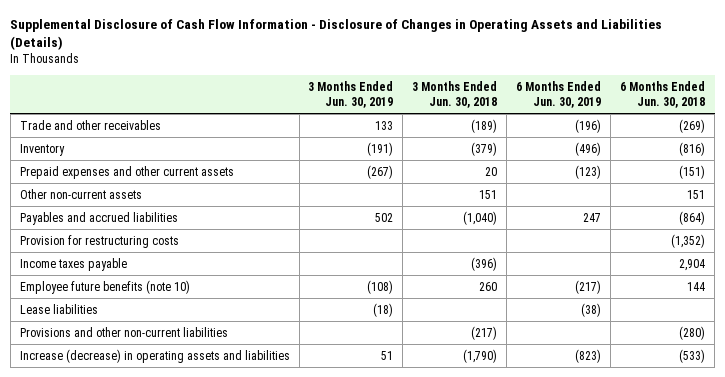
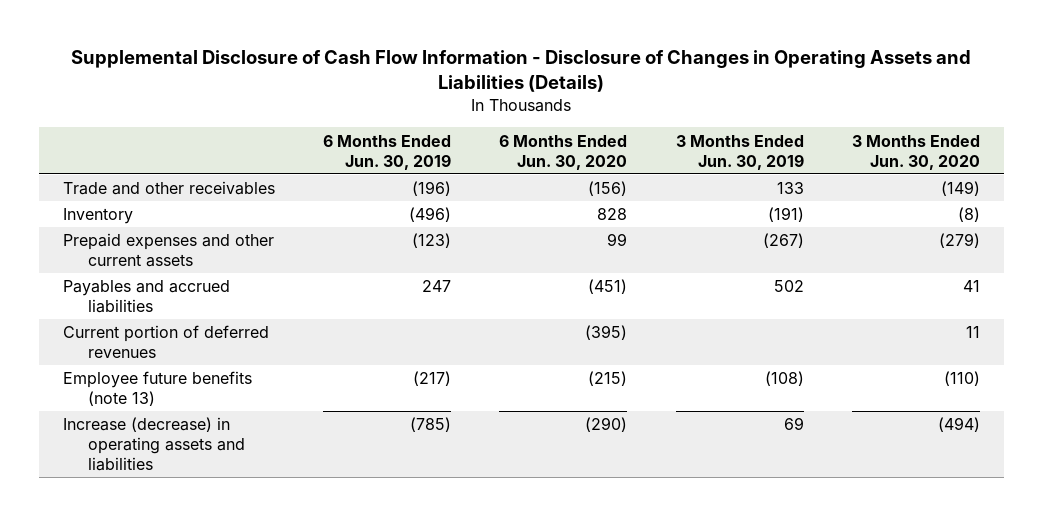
- | 3 Months Ended Jun. 30, 2019 | 3 Months Ended Jun. 30, 2018 | 6 Months Ended Jun. 30, 2019 | 6 Months Ended Jun. 30, 2018
+ | 6 Months Ended Jun. 30, 2019 | 6 Months Ended Jun. 30, 2020 | 3 Months Ended Jun. 30, 2019 | 3 Months Ended Jun. 30, 2020
- Other non-current assets | | 151 | | 151
- Provision for restructuring costs | | | | (1,352)
- Income taxes payable | | (396) | | 2,904
- Employee future benefits (note 10) | (108) | 260 | (217) | 144
- Lease liabilities | (18) | | (38) |
- Provisions and other non-current liabilities | | (217) | | (280)
- Increase (decrease) in operating assets and liabilities | 51 | (1,790) | (823) | (533)
+ Current portion of deferred revenues | | (395) | | 11
+ Employee future benefits (note 13) | (217) | (215) | (108) | (110)
+ Increase (decrease) in operating assets and liabilities | (785) | (290) | 69 | (494)

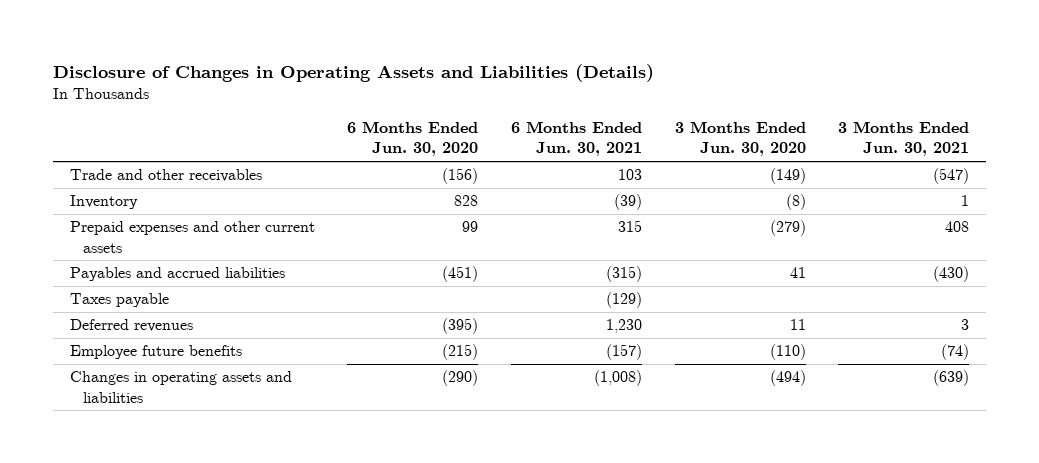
- Supplemental Disclosure of Cash Flow Information - Disclosure of Changes in Operating Assets and Liabilities (Details)
+ Disclosure of Changes in Operating Assets and Liabilities (Details)
- | 6 Months Ended Jun. 30, 2019 | 6 Months Ended Jun. 30, 2020 | 3 Months Ended Jun. 30, 2019 | 3 Months Ended Jun. 30, 2020
+ | 6 Months Ended Jun. 30, 2020 | 6 Months Ended Jun. 30, 2021 | 3 Months Ended Jun. 30, 2020 | 3 Months Ended Jun. 30, 2021
- Current portion of deferred revenues | | (395) | | 11
- Employee future benefits (note 13) | (217) | (215) | (108) | (110)
- Increase (decrease) in operating assets and liabilities | (785) | (290) | 69 | (494)
+ Taxes payable | | (129) | |
+ Deferred revenues | (395) | 1,230 | 11 | 3
+ Employee future benefits | (215) | (157) | (110) | (74)
+ Changes in operating assets and liabilities | (290) | (1,008) | (494) | (639)

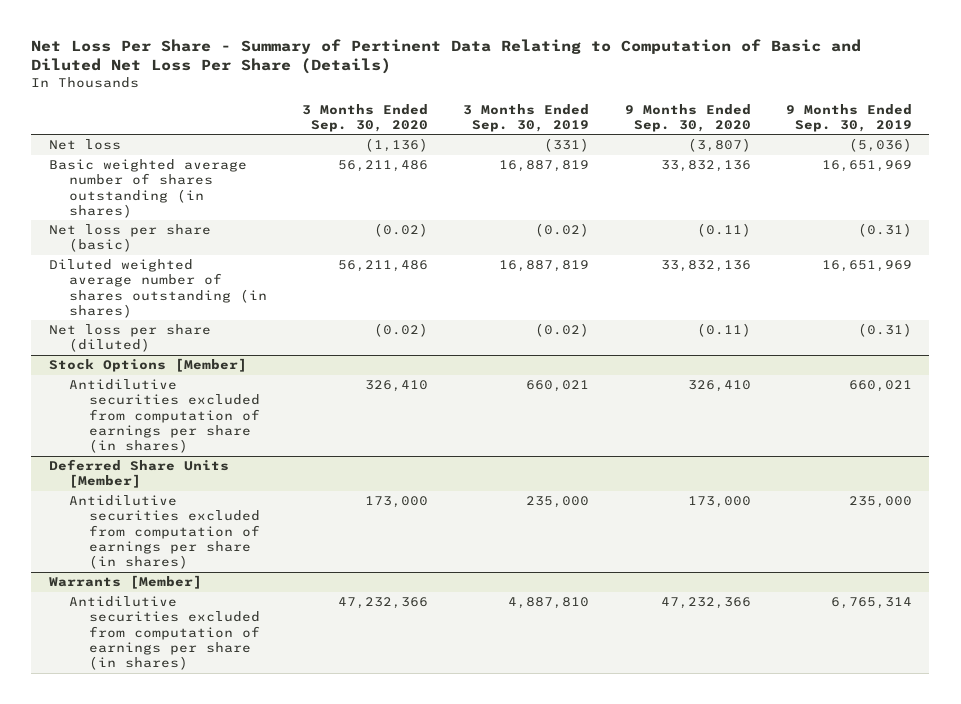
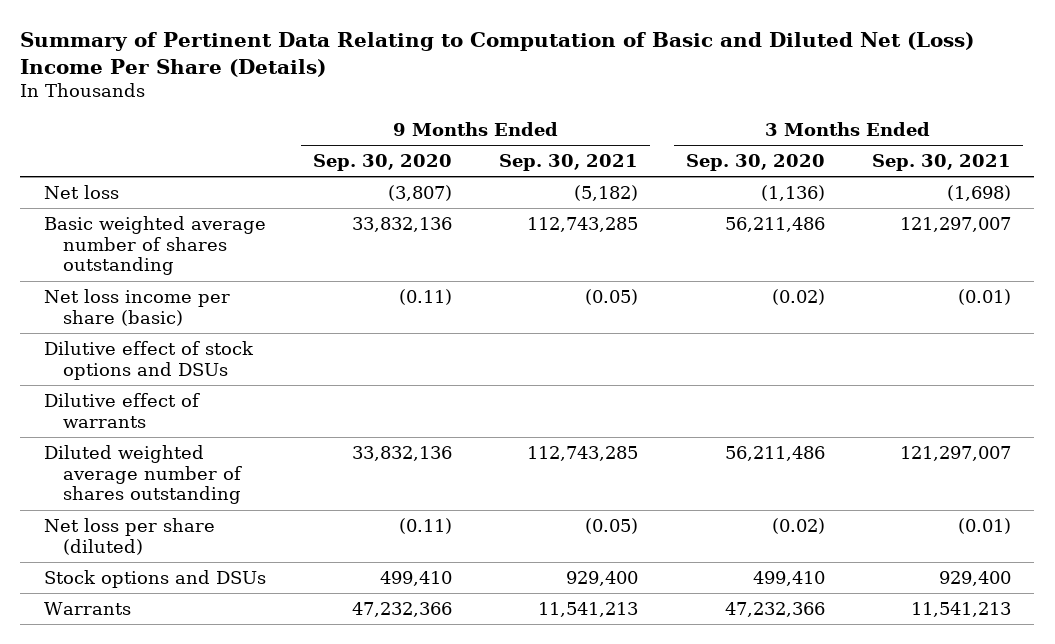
- Net Loss Per Share - Summary of Pertinent Data Relating to Computation of Basic and Diluted Net Loss Per Share (Details)
+ Summary of Pertinent Data Relating to Computation of Basic and Diluted Net (Loss) Income Per Share (Details)
- | 3 Months Ended Sep. 30, 2020 | 3 Months Ended Sep. 30, 2019 | 9 Months Ended Sep. 30, 2020 | 9 Months Ended Sep. 30, 2019
+ | 9 Months Ended Sep. 30, 2020 | 9 Months Ended Sep. 30, 2021 | 3 Months Ended Sep. 30, 2020 | 3 Months Ended Sep. 30, 2021
- Basic weighted average number of shares outstanding (in shares) | 56,211,486 | 16,887,819 | 33,832,136 | 16,651,969
- Net loss per share (basic) | (0.02) | (0.02) | (0.11) | (0.31)
- Diluted weighted average number of shares outstanding (in shares) | 56,211,486 | 16,887,819 | 33,832,136 | 16,651,969
+ Basic weighted average number of shares outstanding | 33,832,136 | 112,743,285 | 56,211,486 | 121,297,007
+ Net loss income per share (basic) | (0.11) | (0.05) | (0.02) | (0.01)
+ Dilutive effect of stock options and DSUs
+ Dilutive effect of warrants
+ Diluted weighted average number of shares outstanding | 33,832,136 | 112,743,285 | 56,211,486 | 121,297,007
- Stock Options [Member]
- Antidilutive securities excluded from computation of earnings per share (in shares) | 326,410 | 660,021 | 326,410 | 660,021
- Deferred Share Units [Member]
- Antidilutive securities excluded from computation of earnings per share (in shares) | 173,000 | 235,000 | 173,000 | 235,000
- Warrants [Member]
- Antidilutive securities excluded from computation of earnings per share (in shares) | 47,232,366 | 4,887,810 | 47,232,366 | 6,765,314
+ Stock options and DSUs | 499,410 | 929,400 | 499,410 | 929,400
+ Warrants | 47,232,366 | 11,541,213 | 47,232,366 | 11,541,213

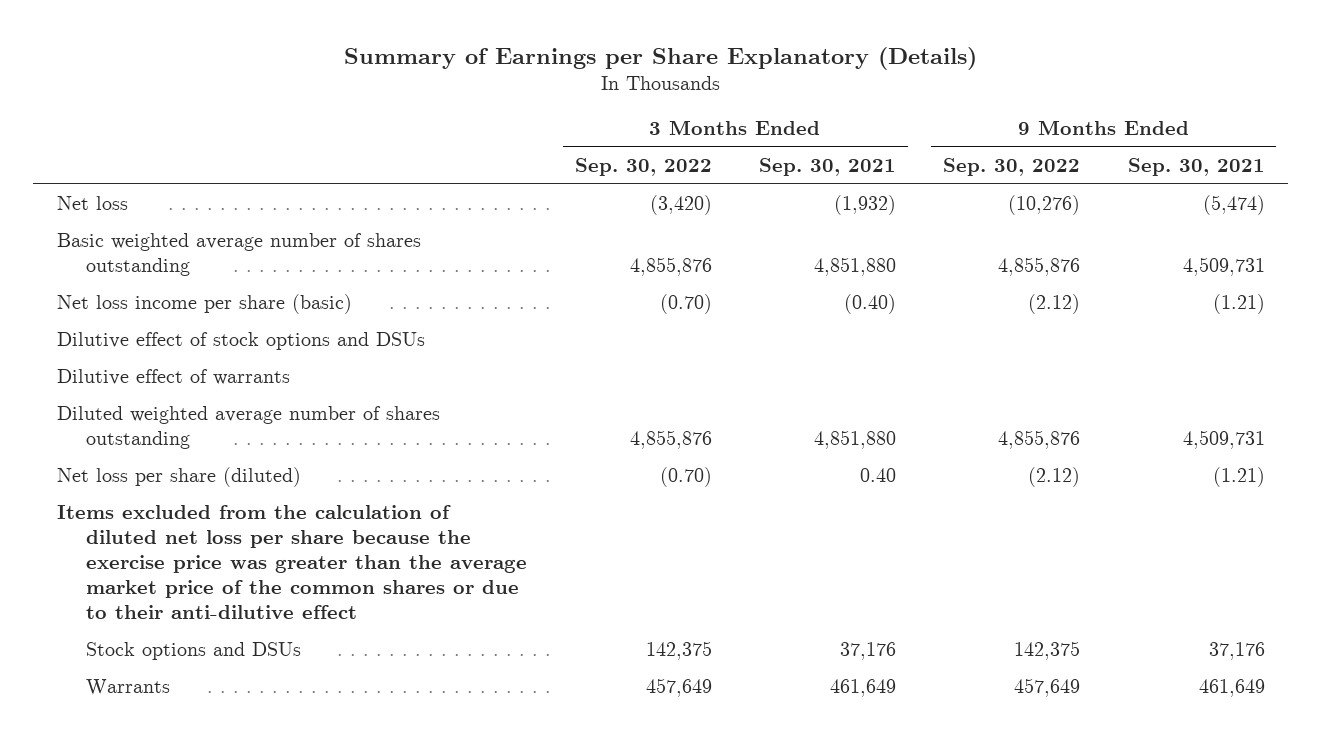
- Summary of Pertinent Data Relating to Computation of Basic and Diluted Net (Loss) Income Per Share (Details)
+ Summary of Earnings per Share Explanatory (Details)
- | 9 Months Ended Sep. 30, 2020 | 9 Months Ended Sep. 30, 2021 | 3 Months Ended Sep. 30, 2020 | 3 Months Ended Sep. 30, 2021
+ | 3 Months Ended Sep. 30, 2022 | 3 Months Ended Sep. 30, 2021 | 9 Months Ended Sep. 30, 2022 | 9 Months Ended Sep. 30, 2021
- Net loss | (3,807) | (5,182) | (1,136) | (1,698)
- Basic weighted average number of shares outstanding | 33,832,136 | 112,743,285 | 56,211,486 | 121,297,007
- Net loss income per share (basic) | (0.11) | (0.05) | (0.02) | (0.01)
+ Net loss | (3,420) | (1,932) | (10,276) | (5,474)
+ Basic weighted average number of shares outstanding | 4,855,876 | 4,851,880 | 4,855,876 | 4,509,731
+ Net loss income per share (basic) | (0.70) | (0.40) | (2.12) | (1.21)
- Diluted weighted average number of shares outstanding | 33,832,136 | 112,743,285 | 56,211,486 | 121,297,007
- Net loss per share (diluted) | (0.11) | (0.05) | (0.02) | (0.01)
- Stock options and DSUs | 499,410 | 929,400 | 499,410 | 929,400
- Warrants | 47,232,366 | 11,541,213 | 47,232,366 | 11,541,213
+ Diluted weighted average number of shares outstanding | 4,855,876 | 4,851,880 | 4,855,876 | 4,509,731
+ Net loss per share (diluted) | (0.70) | 0.40 | (2.12) | (1.21)
+ Items excluded from the calculation of diluted net loss per share because the exercise price was greater than the average market price of the common shares or due to their anti-dilutive effect
+ Stock options and DSUs | 142,375 | 37,176 | 142,375 | 37,176
+ Warrants | 457,649 | 461,649 | 457,649 | 461,649

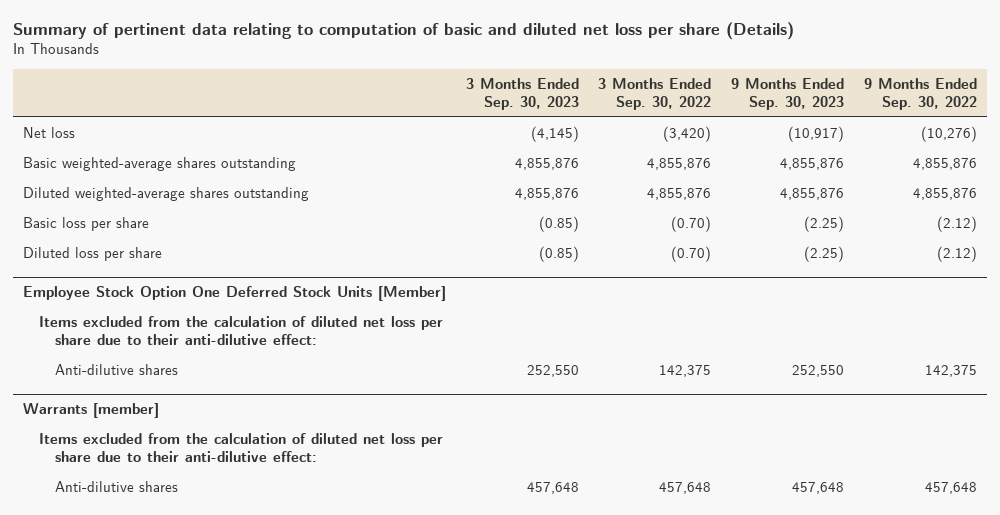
- Summary of Earnings per Share Explanatory (Details)
+ Summary of pertinent data relating to computation of basic and diluted net loss per share (Details)
- | 3 Months Ended Sep. 30, 2022 | 3 Months Ended Sep. 30, 2021 | 9 Months Ended Sep. 30, 2022 | 9 Months Ended Sep. 30, 2021
+ | 3 Months Ended Sep. 30, 2023 | 3 Months Ended Sep. 30, 2022 | 9 Months Ended Sep. 30, 2023 | 9 Months Ended Sep. 30, 2022
- Basic weighted average number of shares outstanding | 4,855,876 | 4,851,880 | 4,855,876 | 4,509,731
- Net loss income per share (basic) | (0.70) | (0.40) | (2.12) | (1.21)
- Dilutive effect of stock options and DSUs
- Dilutive effect of warrants
- Diluted weighted average number of shares outstanding | 4,855,876 | 4,851,880 | 4,855,876 | 4,509,731
- Net loss per share (diluted) | (0.70) | 0.40 | (2.12) | (1.21)
- Items excluded from the calculation of diluted net loss per share because the exercise price was greater than the average market price of the common shares or due to their anti-dilutive effect
- Stock options and DSUs | 142,375 | 37,176 | 142,375 | 37,176
- Warrants | 457,649 | 461,649 | 457,649 | 461,649
+ Basic weighted-average shares outstanding | 4,855,876 | 4,855,876 | 4,855,876 | 4,855,876
+ Diluted weighted-average shares outstanding | 4,855,876 | 4,855,876 | 4,855,876 | 4,855,876
+ Basic loss per share | (0.85) | (0.70) | (2.25) | (2.12)
+ Diluted loss per share | (0.85) | (0.70) | (2.25) | (2.12)
+ Employee Stock Option One Deferred Stock Units [Member]
+ Items excluded from the calculation of diluted net loss per share due to their anti-dilutive effect:
+ Anti-dilutive shares | 252,550 | 142,375 | 252,550 | 142,375
+ Warrants [member]
+ Items excluded from the calculation of diluted net loss per share due to their anti-dilutive effect:
+ Anti-dilutive shares | 457,648 | 457,648 | 457,648 | 457,648

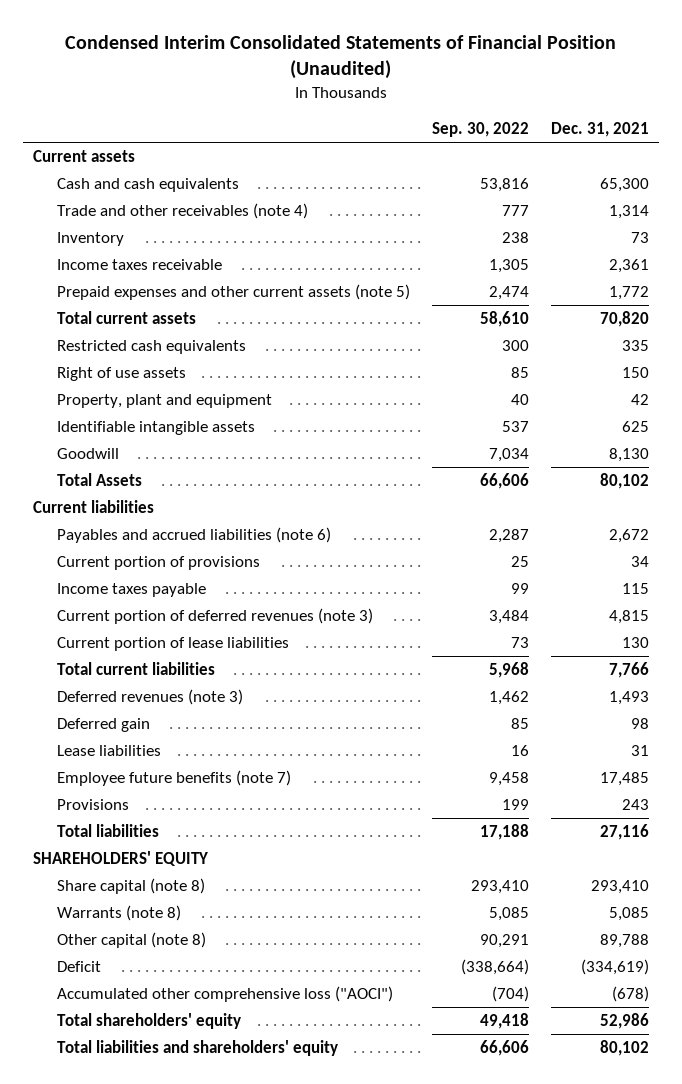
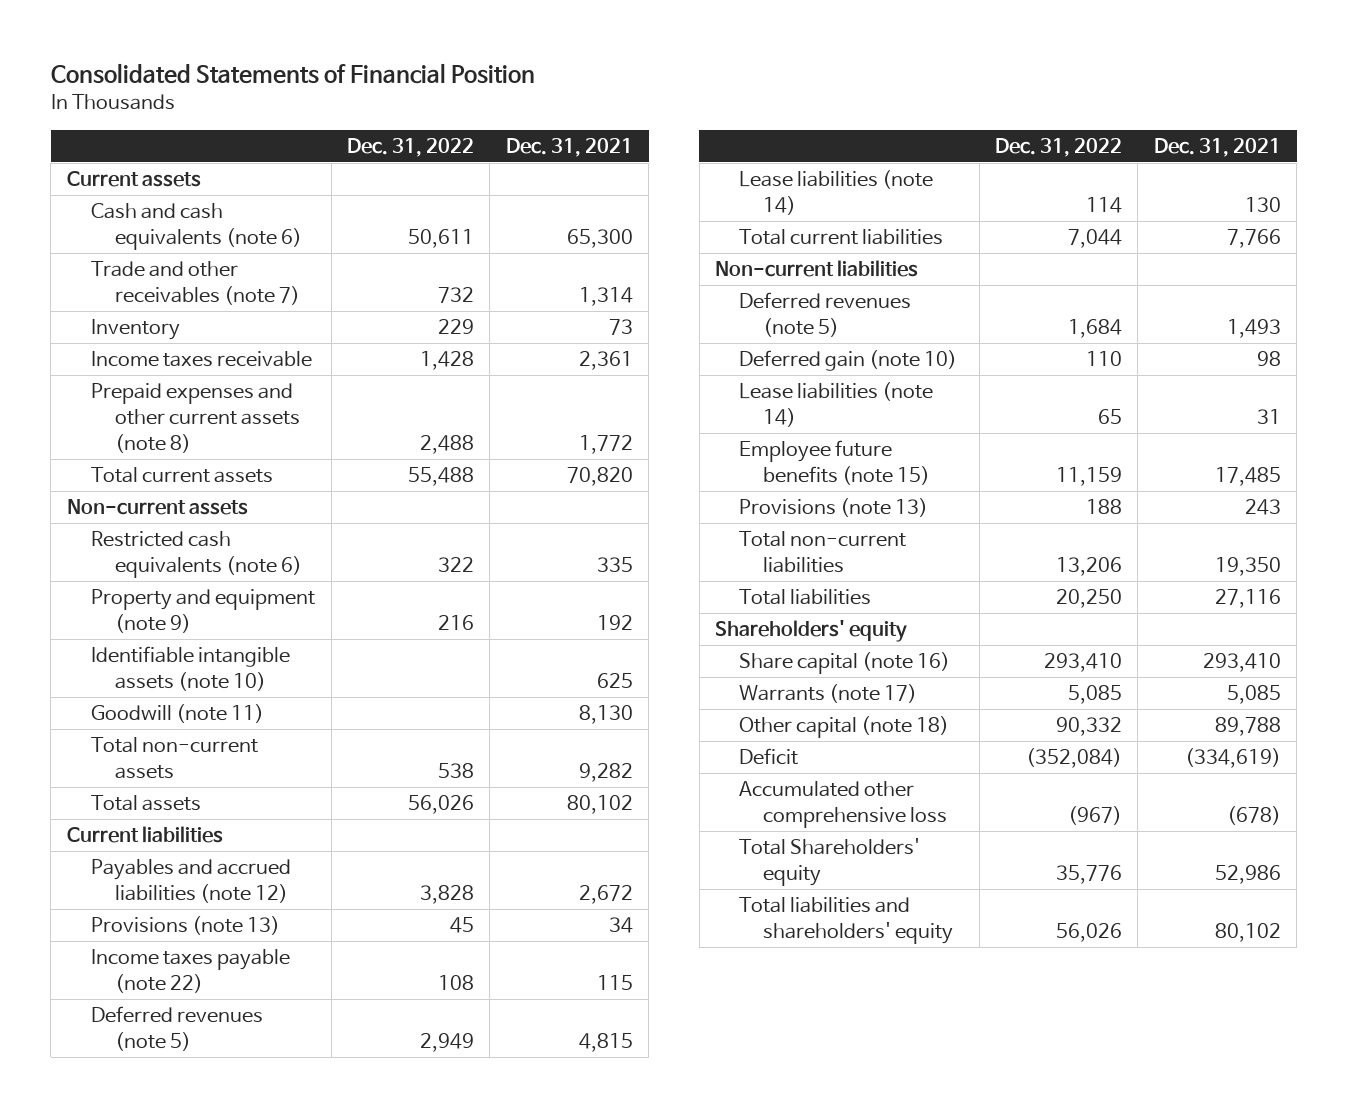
- Condensed Interim Consolidated Statements of Financial Position (Unaudited)
+ Consolidated Statements of Financial Position
- | Sep. 30, 2022 | Dec. 31, 2021
+ | Dec. 31, 2022 | Dec. 31, 2021
- Cash and cash equivalents | 53,816 | 65,300
- Trade and other receivables (note 4) | 777 | 1,314
+ Cash and cash equivalents (note 6) | 50,611 | 65,300
+ Trade and other receivables (note 7) | 732 | 1,314
- Prepaid expenses and other current assets (note 5) | 2,474 | 1,772
+ Prepaid expenses and other current assets (note 8) | 2,488 | 1,772
- Restricted cash equivalents | 300 | 335
- Right of use assets | 85 | 150
- Property, plant and equipment | 40 | 42
- Identifiable intangible assets | 537 | 625
- Goodwill | 7,034 | 8,130
- Total Assets | 66,606 | 80,102
+ Non-current assets
+ Restricted cash equivalents (note 6) | 322 | 335
+ Property and equipment (note 9) | 216 | 192
+ Identifiable intangible assets (note 10) | | 625
+ Goodwill (note 11) | | 8,130
+ Total non-current assets | 538 | 9,282
+ Total assets | 56,026 | 80,102
- Payables and accrued liabilities (note 6) | 2,287 | 2,672
- Current portion of provisions | 25 | 34
- Income taxes payable | 99 | 115
- Current portion of deferred revenues (note 3) | 3,484 | 4,815
- Current portion of lease liabilities | 73 | 130
+ Payables and accrued liabilities (note 12) | 3,828 | 2,672
+ Provisions (note 13) | 45 | 34
+ Income taxes payable (note 22) | 108 | 115
+ Deferred revenues (note 5) | 2,949 | 4,815
+ Lease liabilities (note 14) | 114 | 130
- Deferred revenues (note 3) | 1,462 | 1,493
- Deferred gain | 85 | 98
- Lease liabilities | 16 | 31
- Employee future benefits (note 7) | 9,458 | 17,485
- Provisions | 199 | 243
+ Non-current liabilities
+ Deferred revenues (note 5) | 1,684 | 1,493
+ Deferred gain (note 10) | 110 | 98
+ Lease liabilities (note 14) | 65 | 31
+ Employee future benefits (note 15) | 11,159 | 17,485
+ Provisions (note 13) | 188 | 243
+ Total non-current liabilities | 13,206 | 19,350
- SHAREHOLDERS' EQUITY
- Share capital (note 8) | 293,410 | 293,410
- Warrants (note 8) | 5,085 | 5,085
- Other capital (note 8) | 90,291 | 89,788
+ Shareholders' equity
+ Share capital (note 16) | 293,410 | 293,410
+ Warrants (note 17) | 5,085 | 5,085
+ Other capital (note 18) | 90,332 | 89,788
- Accumulated other comprehensive loss ("AOCI") | (704) | (678)
- Total shareholders' equity | 49,418 | 52,986
+ Accumulated other comprehensive loss | (967) | (678)
+ Total Shareholders' equity | 35,776 | 52,986

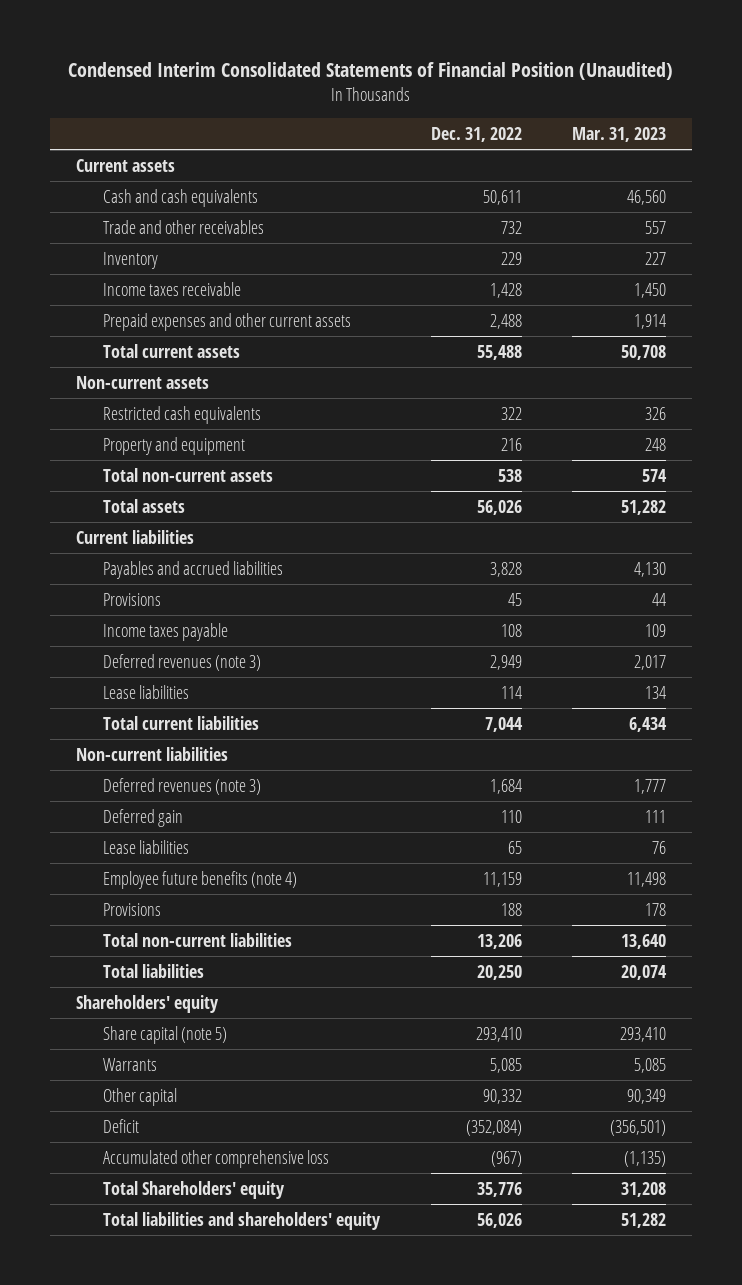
- Consolidated Statements of Financial Position
+ Condensed Interim Consolidated Statements of Financial Position (Unaudited)
- | Dec. 31, 2022 | Dec. 31, 2021
+ | Dec. 31, 2022 | Mar. 31, 2023
- Cash and cash equivalents (note 6) | 50,611 | 65,300
- Trade and other receivables (note 7) | 732 | 1,314
+ Cash and cash equivalents | 50,611 | 46,560
+ Trade and other receivables | 732 | 557
- Prepaid expenses and other current assets (note 8) | 2,488 | 1,772
+ Prepaid expenses and other current assets | 2,488 | 1,914
- Restricted cash equivalents (note 6) | 322 | 335
- Property and equipment (note 9) | 216 | 192
- Identifiable intangible assets (note 10) | | 625
- Goodwill (note 11) | | 8,130
+ Restricted cash equivalents | 322 | 326
+ Property and equipment | 216 | 248
- Payables and accrued liabilities (note 12) | 3,828 | 2,672
- Provisions (note 13) | 45 | 34
- Income taxes payable (note 22) | 108 | 115
- Deferred revenues (note 5) | 2,949 | 4,815
- Lease liabilities (note 14) | 114 | 130
+ Payables and accrued liabilities | 3,828 | 4,130
+ Provisions | 45 | 44
+ Income taxes payable | 108 | 109
+ Deferred revenues (note 3) | 2,949 | 2,017
+ Lease liabilities | 114 | 134
- Deferred revenues (note 5) | 1,684 | 1,493
- Deferred gain (note 10) | 110 | 98
- Lease liabilities (note 14) | 65 | 31
- Employee future benefits (note 15) | 11,159 | 17,485
- Provisions (note 13) | 188 | 243
+ Deferred revenues (note 3) | 1,684 | 1,777
+ Deferred gain | 110 | 111
+ Lease liabilities | 65 | 76
+ Employee future benefits (note 4) | 11,159 | 11,498
+ Provisions | 188 | 178
- Share capital (note 16) | 293,410 | 293,410
- Warrants (note 17) | 5,085 | 5,085
- Other capital (note 18) | 90,332 | 89,788
+ Share capital (note 5) | 293,410 | 293,410
+ Warrants | 5,085 | 5,085
+ Other capital | 90,332 | 90,349

